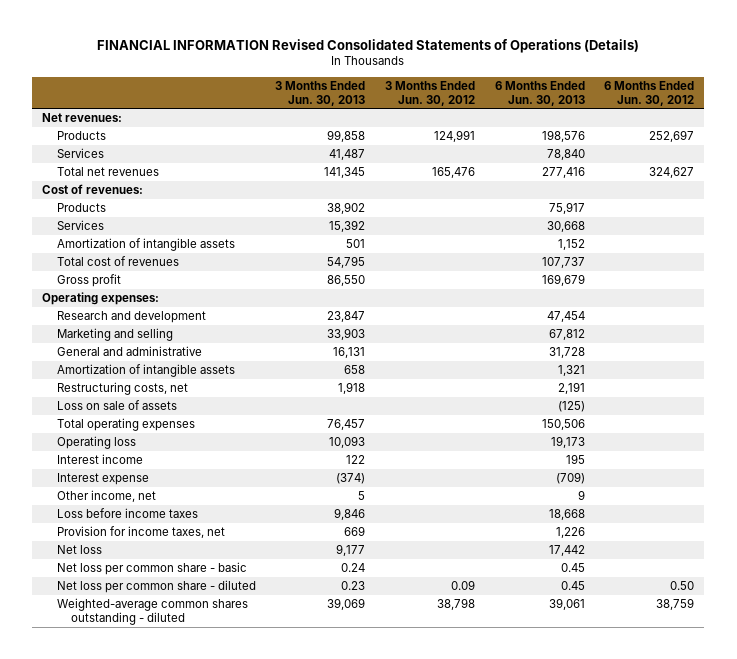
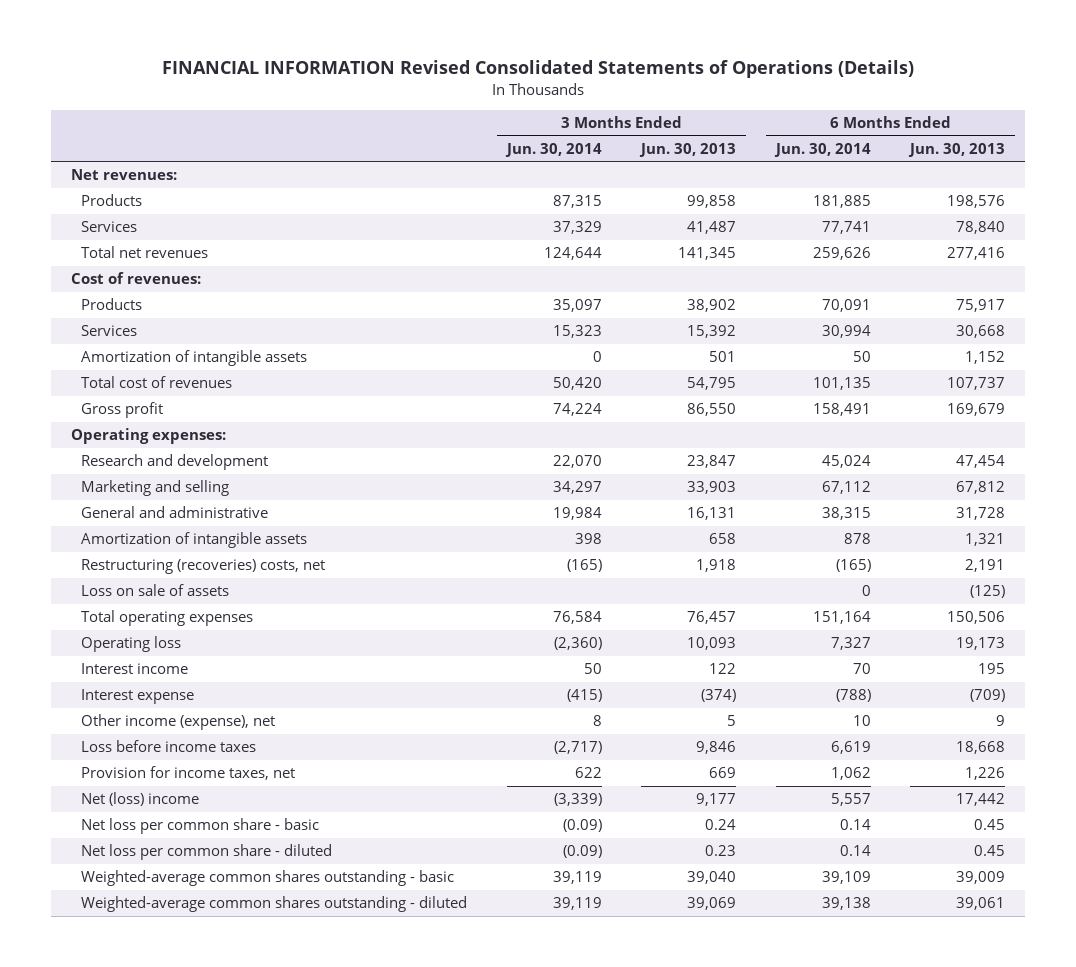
- | 3 Months Ended Jun. 30, 2013 | 3 Months Ended Jun. 30, 2012 | 6 Months Ended Jun. 30, 2013 | 6 Months Ended Jun. 30, 2012
+ | 3 Months Ended Jun. 30, 2014 | 3 Months Ended Jun. 30, 2013 | 6 Months Ended Jun. 30, 2014 | 6 Months Ended Jun. 30, 2013
- Restructuring costs, net | 1,918 | | 2,191 |
+ Restructuring (recoveries) costs, net | (165) | 1,918 | (165) | 2,191
- Other income, net | 5 | | 9 |
+ Other income (expense), net | 8 | 5 | 10 | 9
- Net loss | 9,177 | | 17,442 |
+ Net (loss) income | (3,339) | 9,177 | 5,557 | 17,442
+ Weighted-average common shares outstanding - basic | 39,119 | 39,040 | 39,109 | 39,009

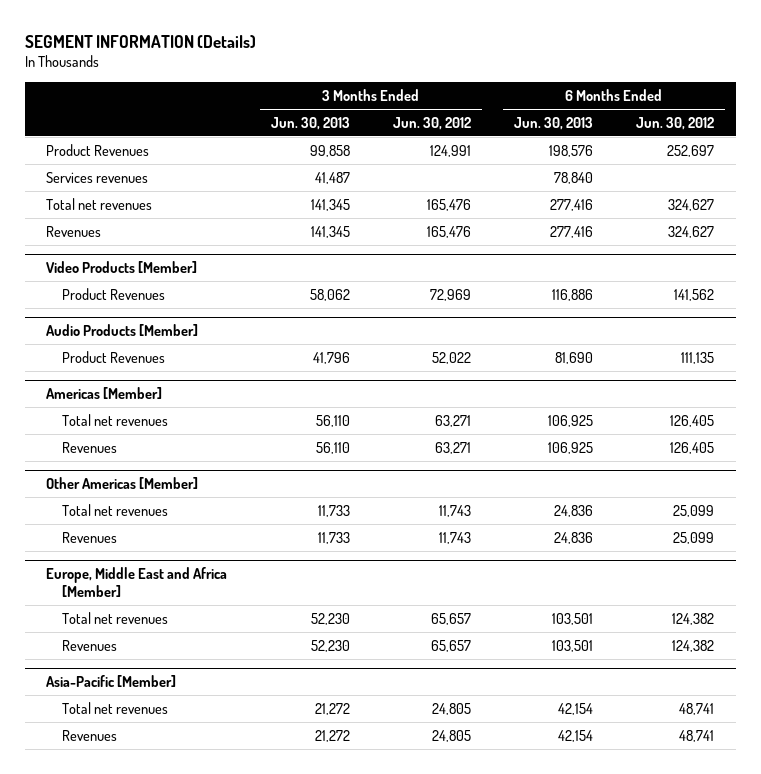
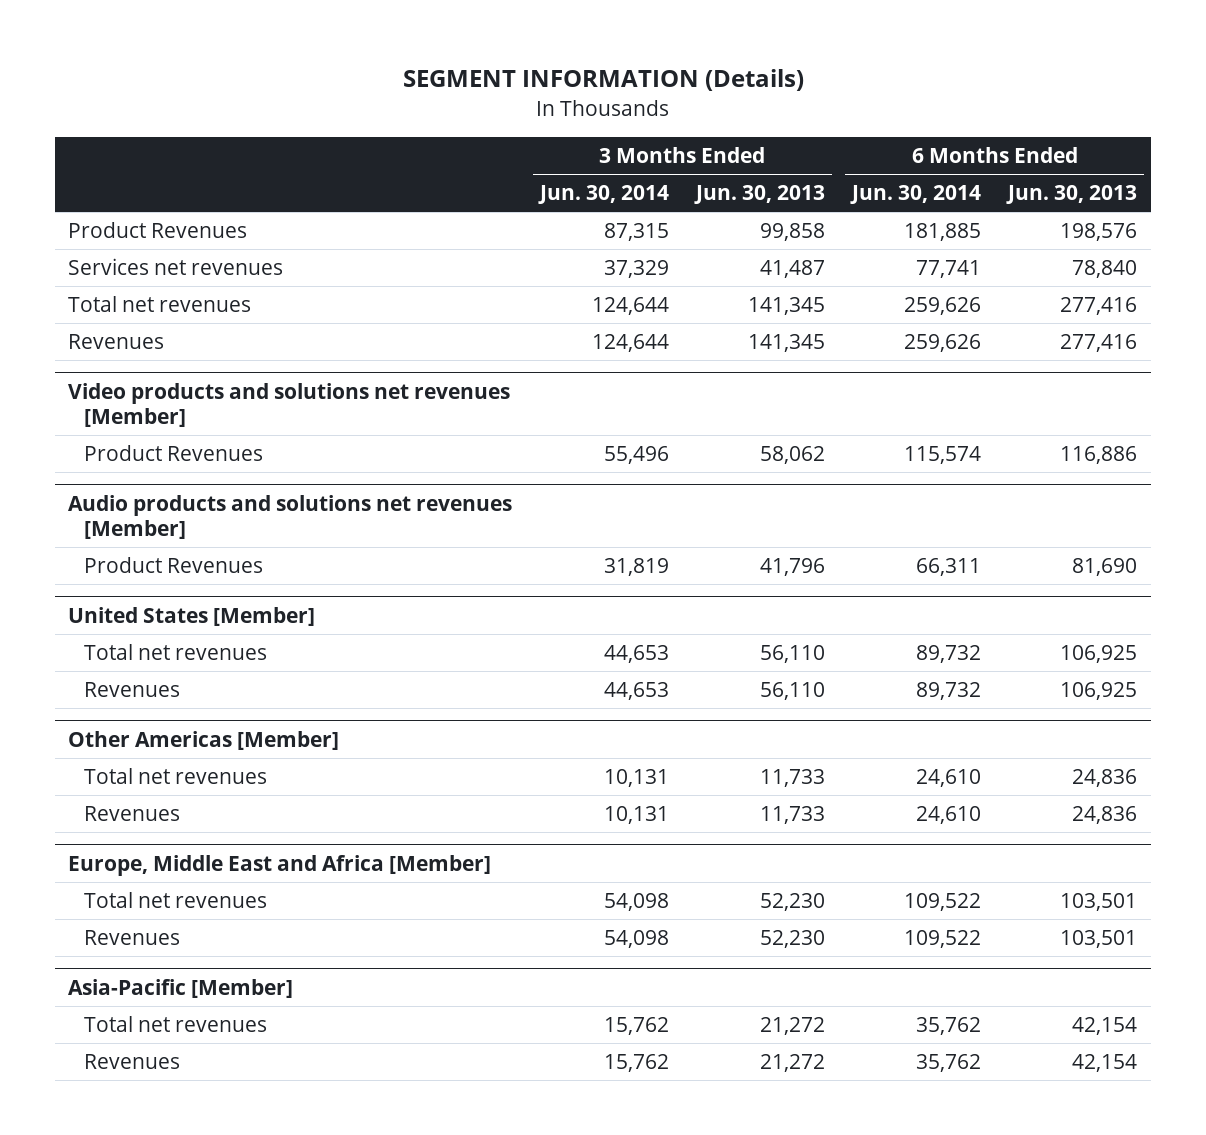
- | 3 Months Ended Jun. 30, 2013 | 3 Months Ended Jun. 30, 2012 | 6 Months Ended Jun. 30, 2013 | 6 Months Ended Jun. 30, 2012
+ | 3 Months Ended Jun. 30, 2014 | 3 Months Ended Jun. 30, 2013 | 6 Months Ended Jun. 30, 2014 | 6 Months Ended Jun. 30, 2013
- Services revenues | 41,487 | | 78,840 |
+ Services net revenues | 37,329 | 41,487 | 77,741 | 78,840
- Video Products [Member]
+ Video products and solutions net revenues [Member]
- Audio Products [Member]
+ Audio products and solutions net revenues [Member]
- Americas [Member]
+ United States [Member]

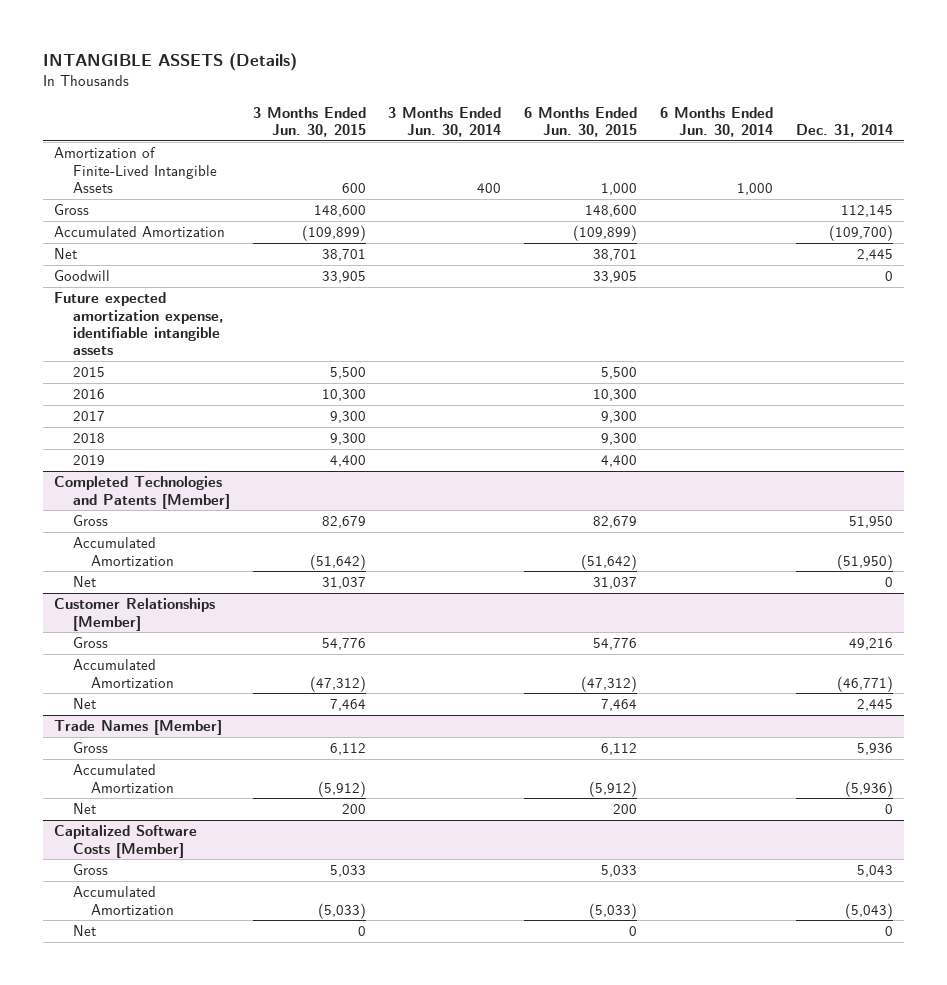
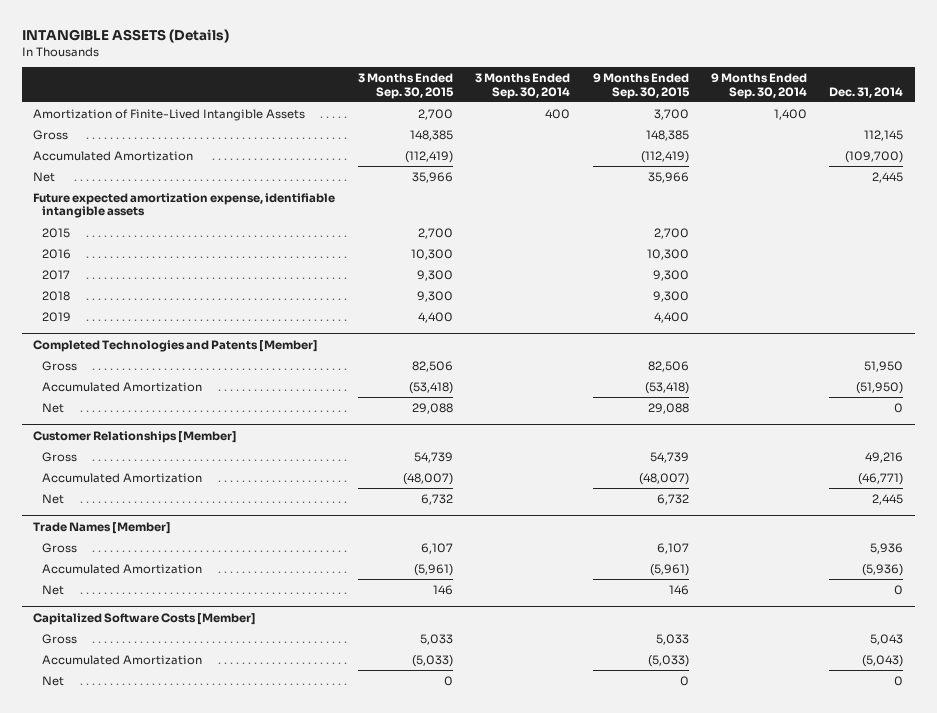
- | 3 Months Ended Jun. 30, 2015 | 3 Months Ended Jun. 30, 2014 | 6 Months Ended Jun. 30, 2015 | 6 Months Ended Jun. 30, 2014 | Dec. 31, 2014
+ | 3 Months Ended Sep. 30, 2015 | 3 Months Ended Sep. 30, 2014 | 9 Months Ended Sep. 30, 2015 | 9 Months Ended Sep. 30, 2014 | Dec. 31, 2014
- Goodwill | 33,905 | | 33,905 | | 0

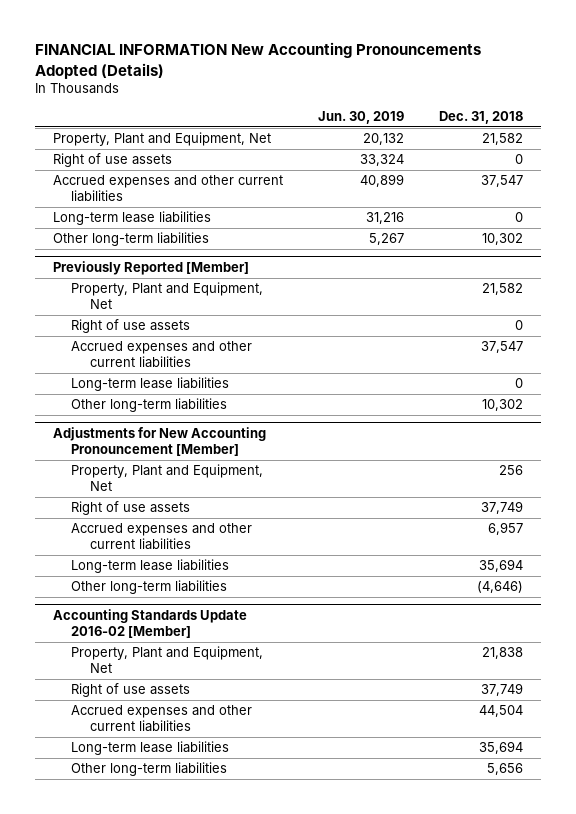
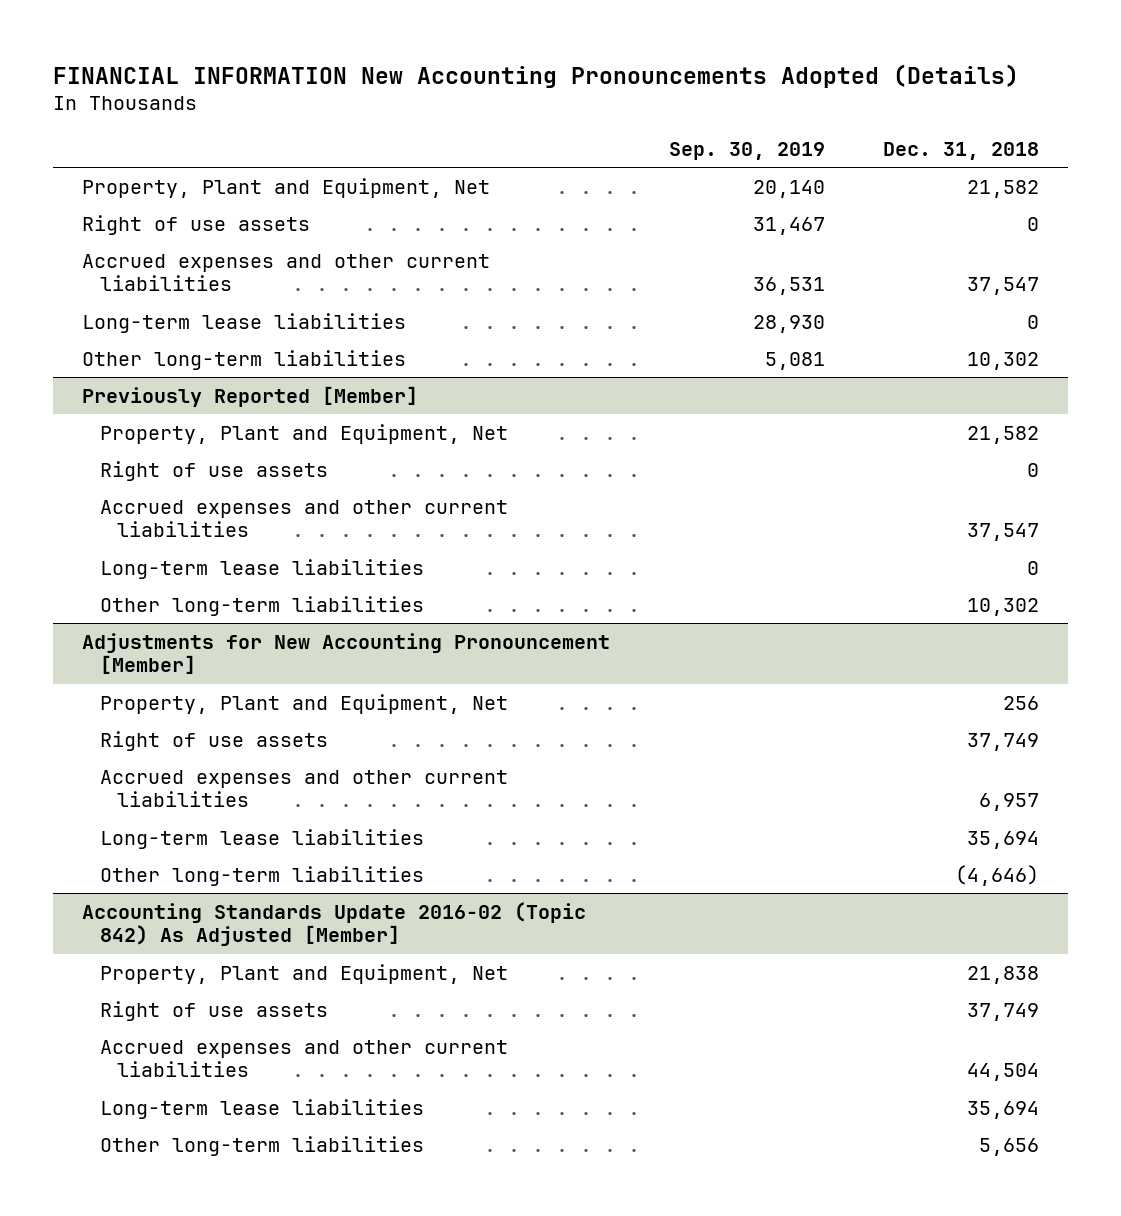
- | Jun. 30, 2019 | Dec. 31, 2018
+ | Sep. 30, 2019 | Dec. 31, 2018
- Accounting Standards Update 2016-02 [Member]
+ Accounting Standards Update 2016-02 (Topic 842) As Adjusted [Member]

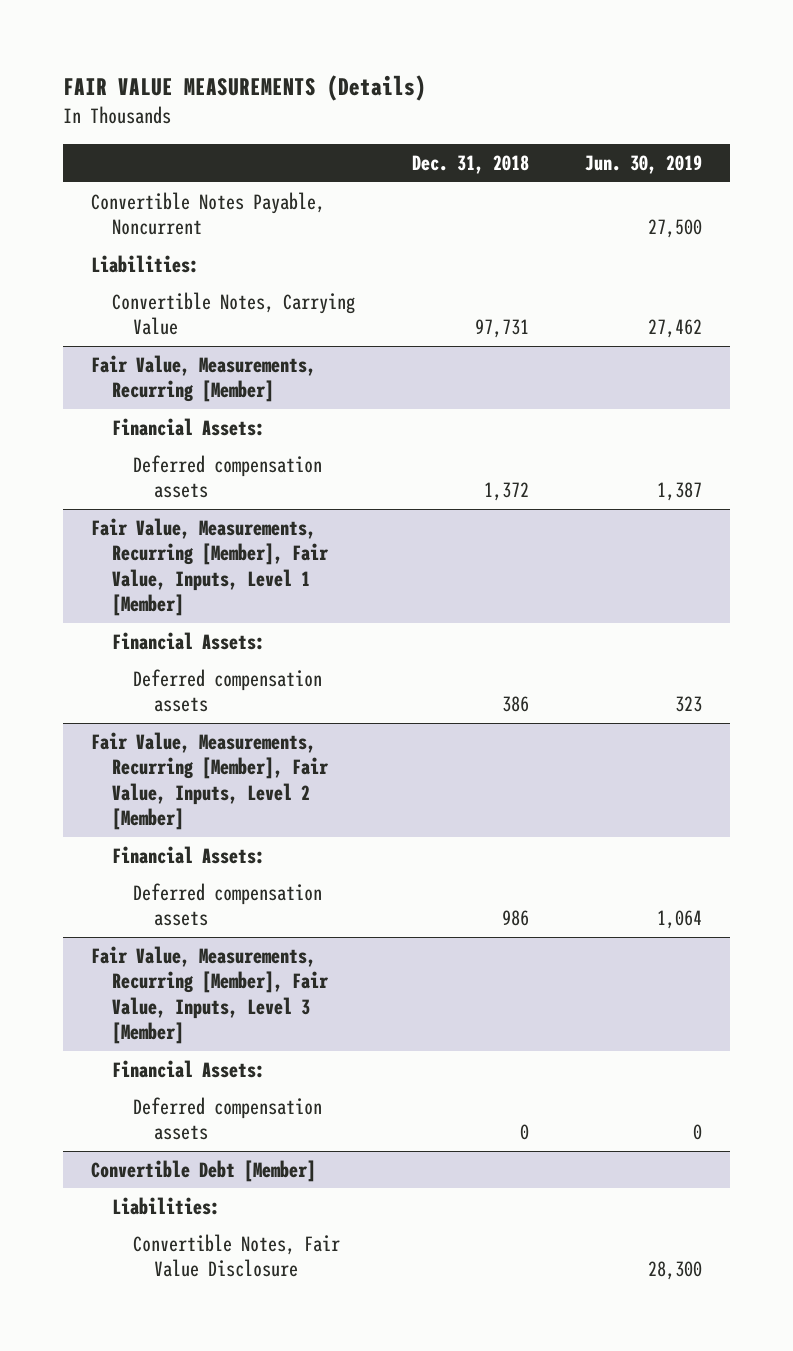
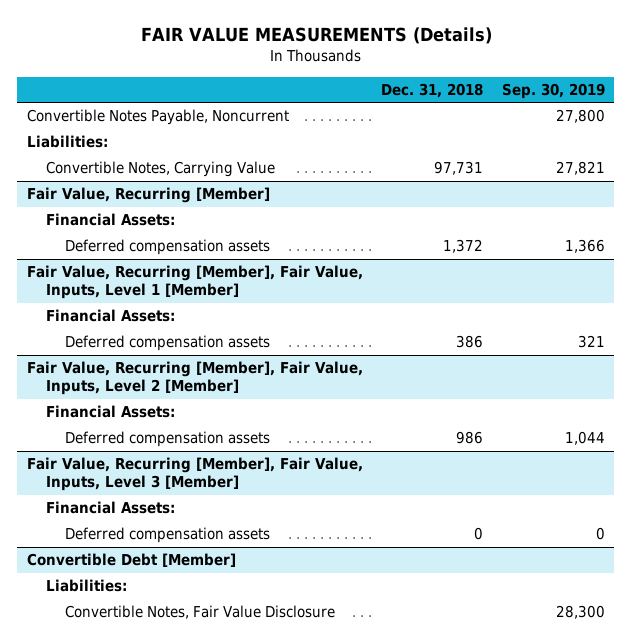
- | Dec. 31, 2018 | Jun. 30, 2019
+ | Dec. 31, 2018 | Sep. 30, 2019
- Fair Value, Measurements, Recurring [Member]
+ Fair Value, Recurring [Member]
- Fair Value, Measurements, Recurring [Member], Fair Value, Inputs, Level 1 [Member]
+ Fair Value, Recurring [Member], Fair Value, Inputs, Level 1 [Member]
- Fair Value, Measurements, Recurring [Member], Fair Value, Inputs, Level 2 [Member]
+ Fair Value, Recurring [Member], Fair Value, Inputs, Level 2 [Member]
- Fair Value, Measurements, Recurring [Member], Fair Value, Inputs, Level 3 [Member]
+ Fair Value, Recurring [Member], Fair Value, Inputs, Level 3 [Member]

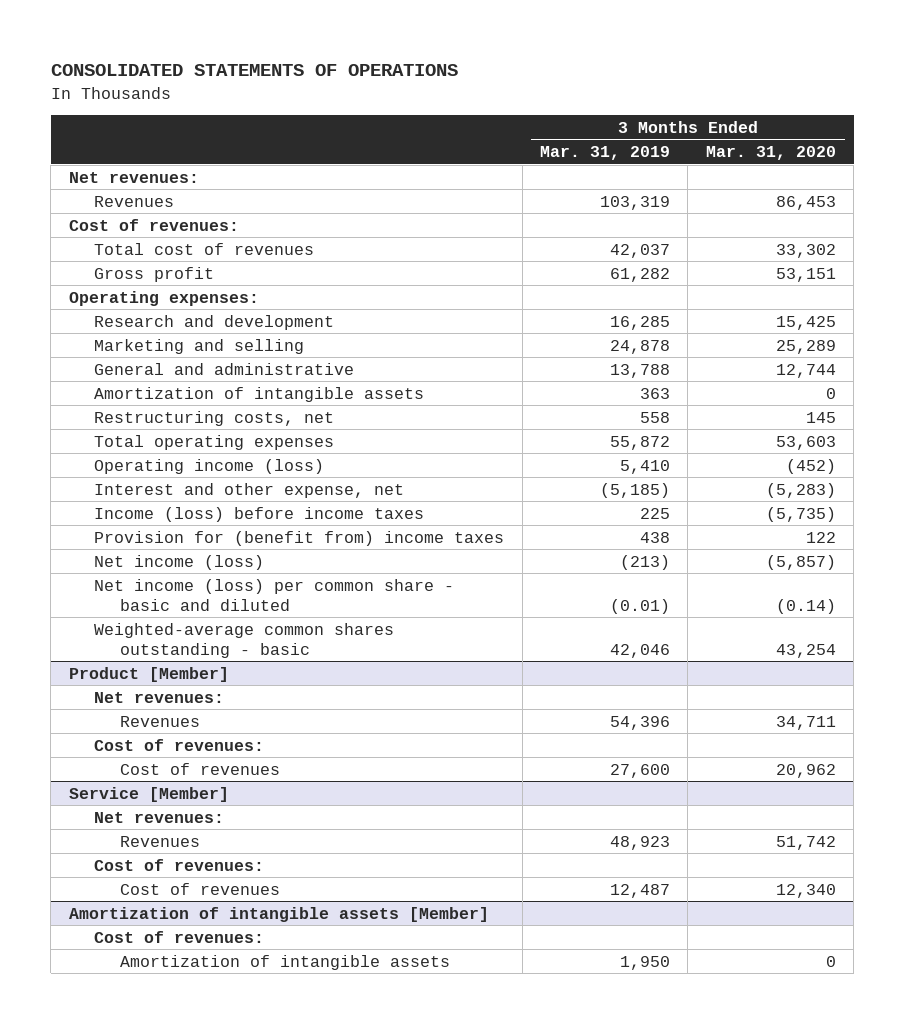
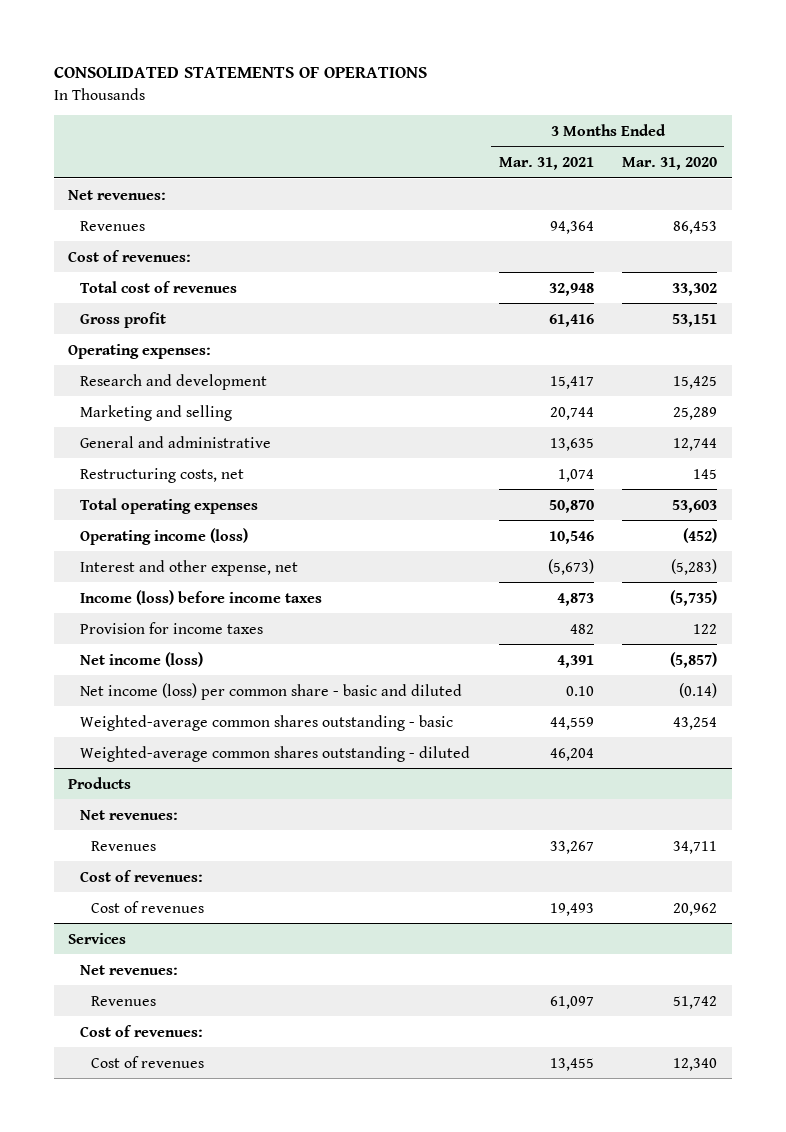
- | 3 Months Ended Mar. 31, 2019 | 3 Months Ended Mar. 31, 2020
+ | 3 Months Ended Mar. 31, 2021 | 3 Months Ended Mar. 31, 2020
- Amortization of intangible assets | 363 | 0
- Provision for (benefit from) income taxes | 438 | 122
+ Provision for income taxes | 482 | 122
- Product [Member]
+ Weighted-average common shares outstanding - diluted | 46,204 |
+ Products
- Service [Member]
+ Services
- Amortization of intangible assets [Member]
- Cost of revenues:
- Amortization of intangible assets | 1,950 | 0

